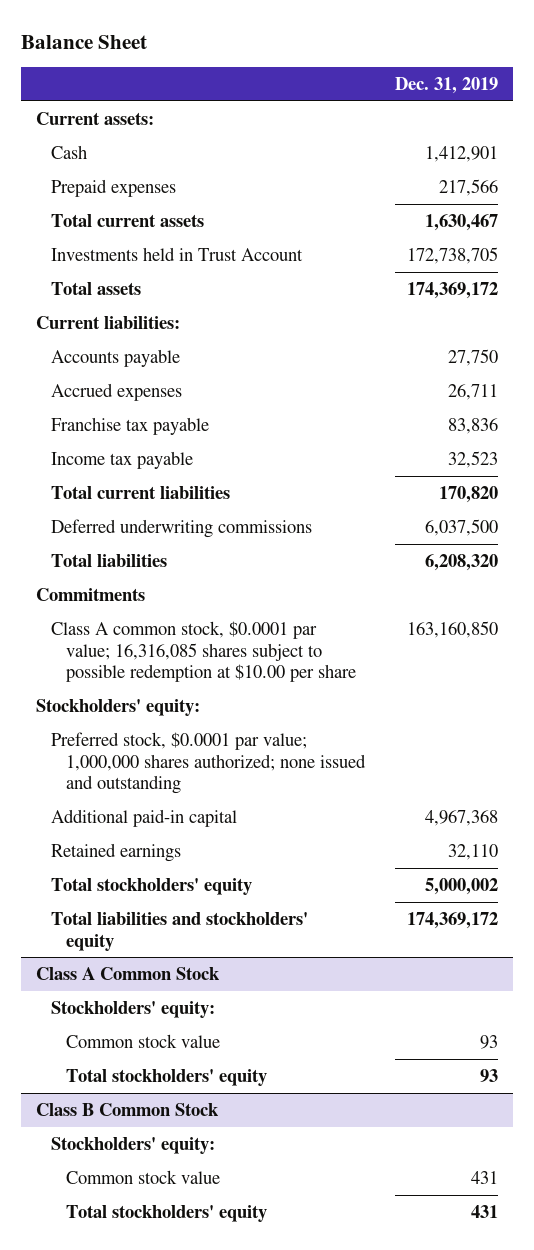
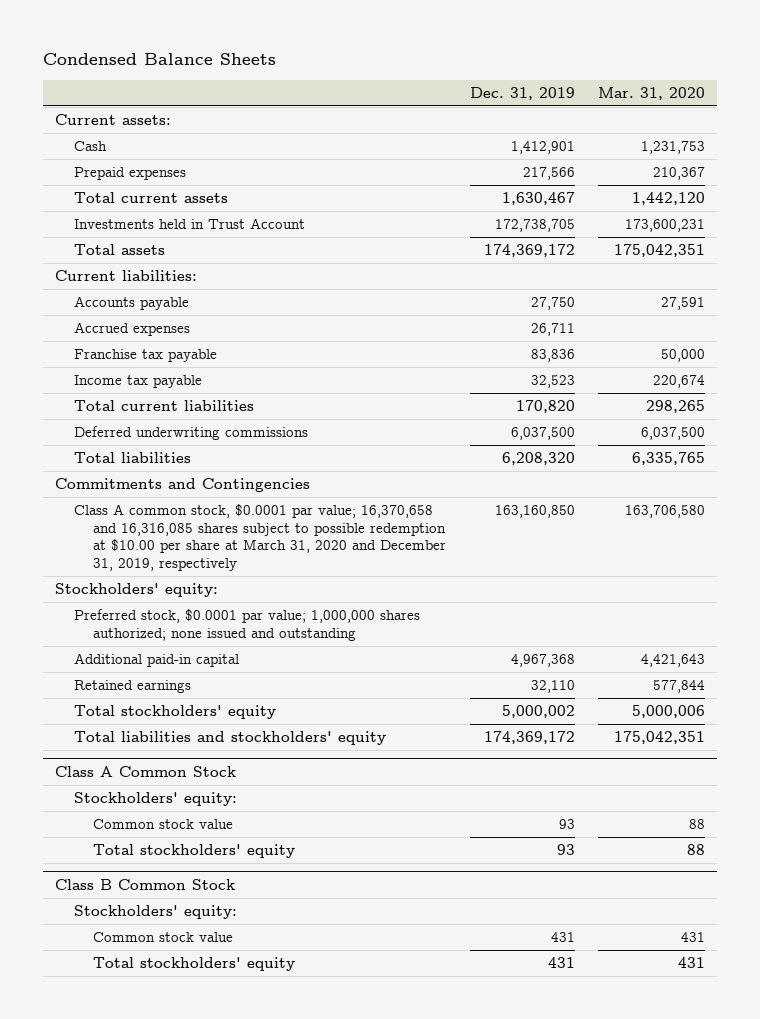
- Balance Sheet
+ Condensed Balance Sheets
- | Dec. 31, 2019
+ | Dec. 31, 2019 | Mar. 31, 2020
- Commitments
- Class A common stock, $0.0001 par value; 16,316,085 shares subject to possible redemption at $10.00 per share | 163,160,850
+ Commitments and Contingencies
+ Class A common stock, $0.0001 par value; 16,370,658 and 16,316,085 shares subject to possible redemption at $10.00 per share at March 31, 2020 and December 31, 2019, respectively | 163,160,850 | 163,706,580

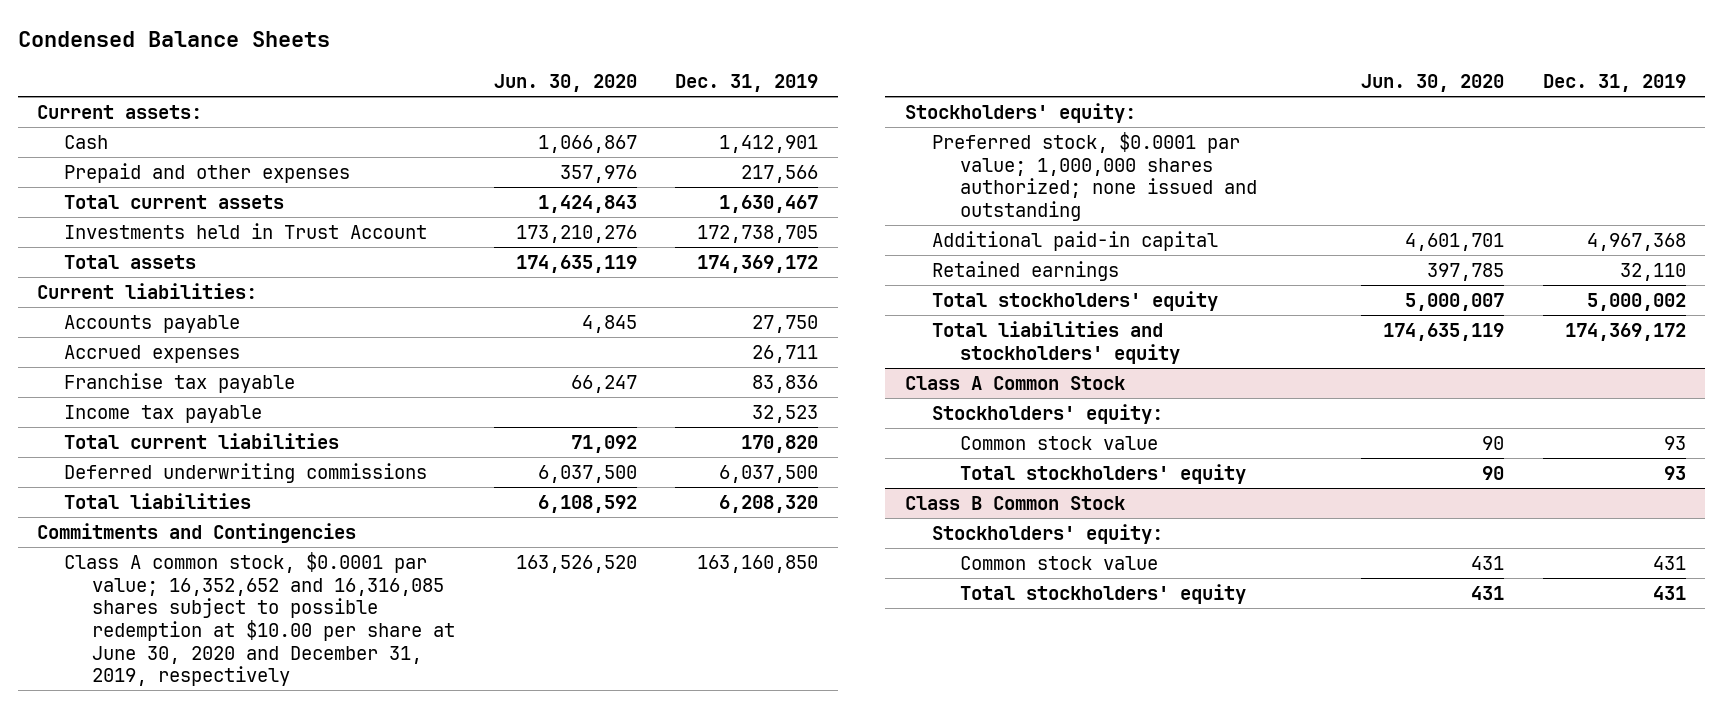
- | Dec. 31, 2019 | Mar. 31, 2020
+ | Jun. 30, 2020 | Dec. 31, 2019
- Prepaid expenses | 217,566 | 210,367
+ Prepaid and other expenses | 357,976 | 217,566
- Class A common stock, $0.0001 par value; 16,370,658 and 16,316,085 shares subject to possible redemption at $10.00 per share at March 31, 2020 and December 31, 2019, respectively | 163,160,850 | 163,706,580
+ Class A common stock, $0.0001 par value; 16,352,652 and 16,316,085 shares subject to possible redemption at $10.00 per share at June 30, 2020 and December 31, 2019, respectively | 163,526,520 | 163,160,850

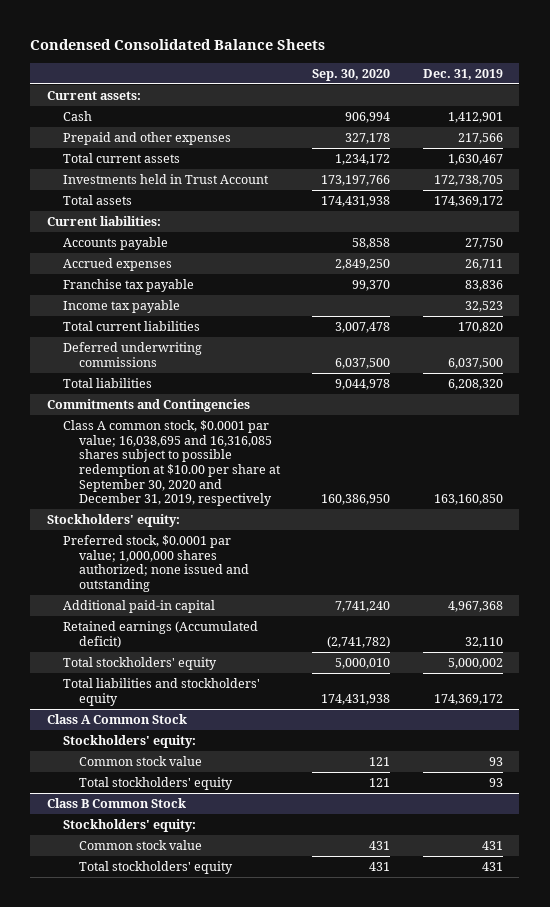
- Condensed Balance Sheets
+ Condensed Consolidated Balance Sheets
- | Jun. 30, 2020 | Dec. 31, 2019
+ | Sep. 30, 2020 | Dec. 31, 2019
- Class A common stock, $0.0001 par value; 16,352,652 and 16,316,085 shares subject to possible redemption at $10.00 per share at June 30, 2020 and December 31, 2019, respectively | 163,526,520 | 163,160,850
+ Class A common stock, $0.0001 par value; 16,038,695 and 16,316,085 shares subject to possible redemption at $10.00 per share at September 30, 2020 and December 31, 2019, respectively | 160,386,950 | 163,160,850
- Preferred stock, $0.0001 par value; 1,000,000 shares authorized; none issued and outstanding
+ Preferred stock, $0.0001 par value; 1,000,000 shares authorized; none issued and outstanding
- Retained earnings | 397,785 | 32,110
+ Retained earnings (Accumulated deficit) | (2,741,782) | 32,110

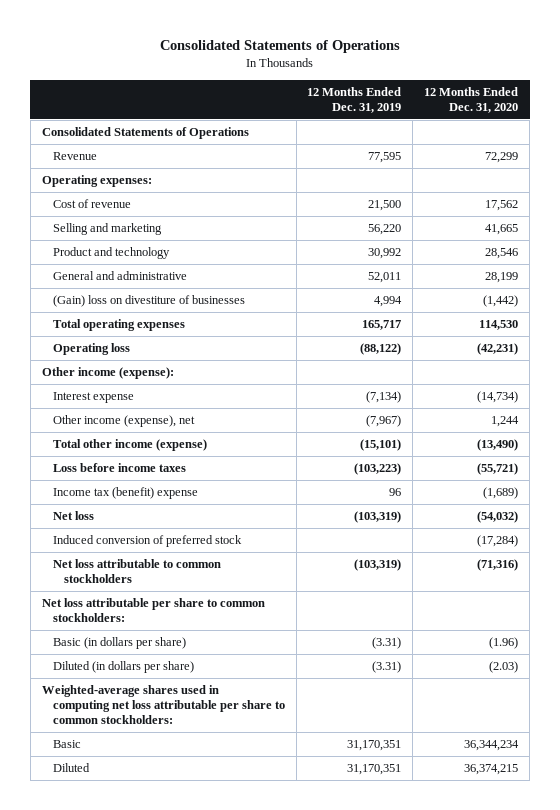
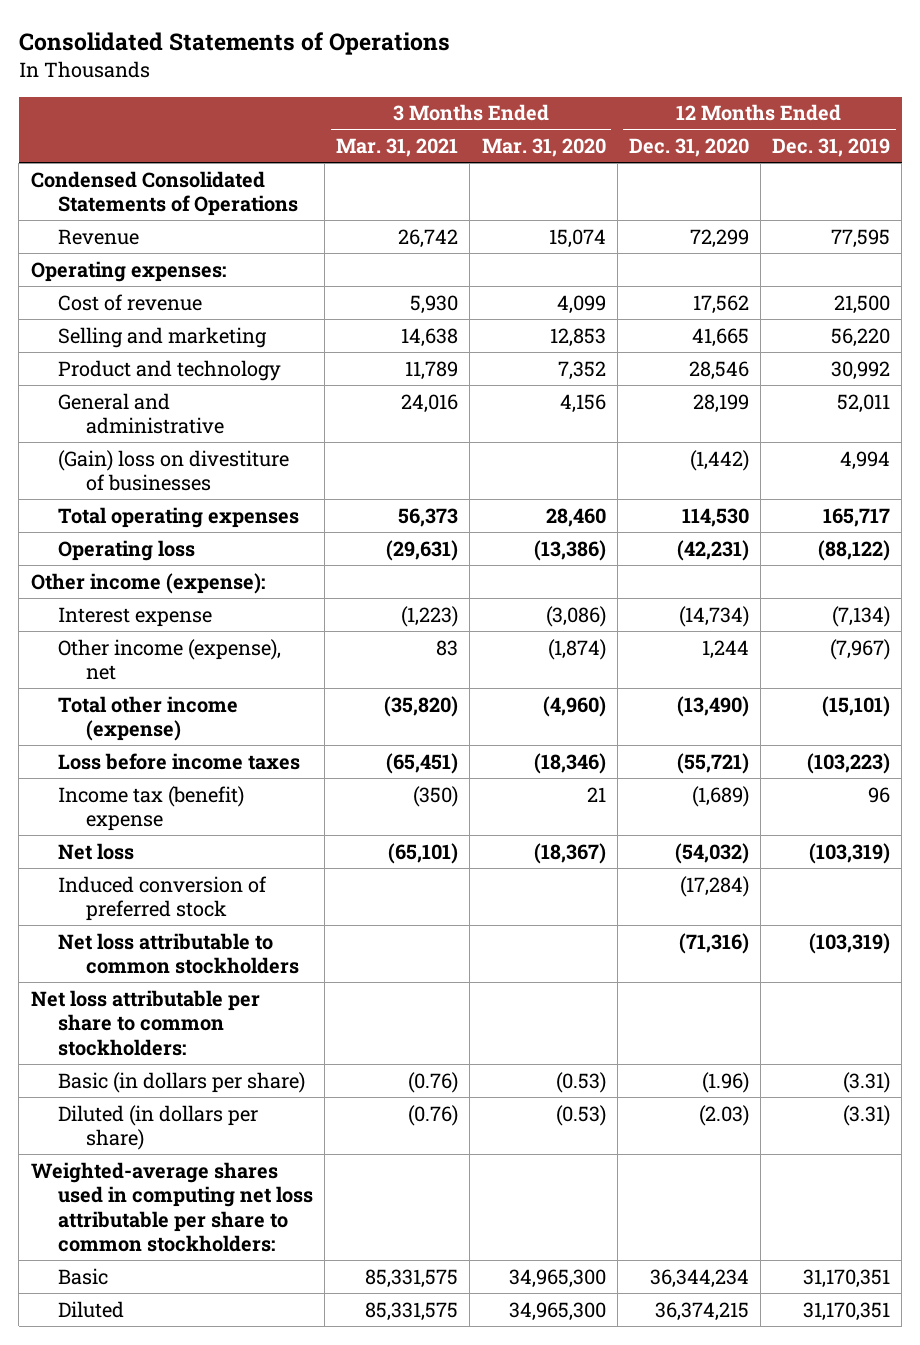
- | 12 Months Ended Dec. 31, 2019 | 12 Months Ended Dec. 31, 2020
+ | 3 Months Ended Mar. 31, 2021 | 3 Months Ended Mar. 31, 2020 | 12 Months Ended Dec. 31, 2020 | 12 Months Ended Dec. 31, 2019
- Consolidated Statements of Operations
+ Condensed Consolidated Statements of Operations

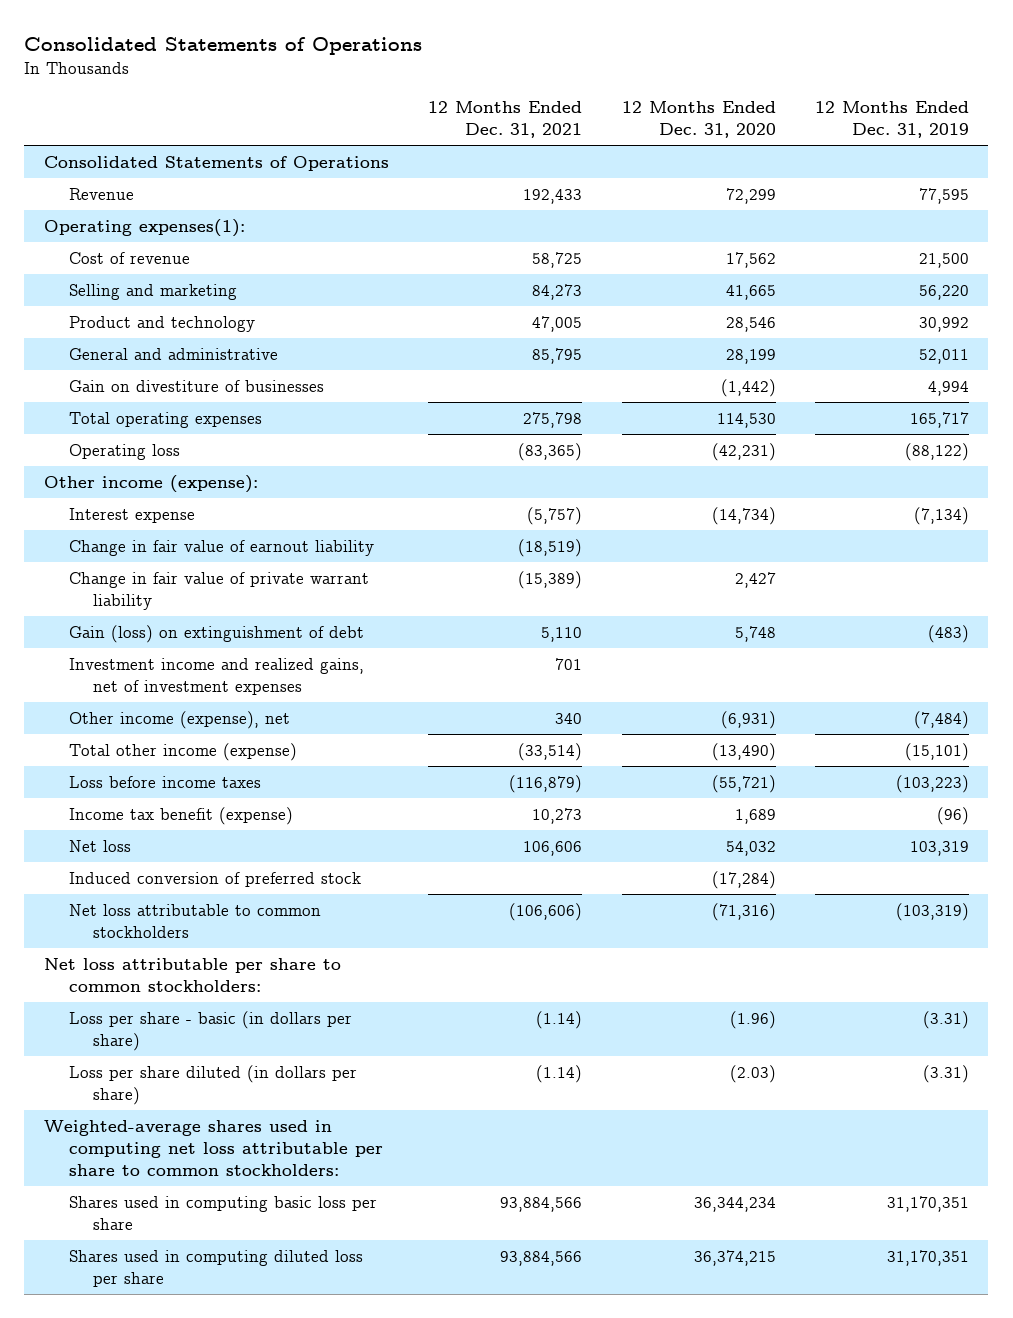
- | 3 Months Ended Mar. 31, 2021 | 3 Months Ended Mar. 31, 2020 | 12 Months Ended Dec. 31, 2020 | 12 Months Ended Dec. 31, 2019
+ | 12 Months Ended Dec. 31, 2021 | 12 Months Ended Dec. 31, 2020 | 12 Months Ended Dec. 31, 2019
- Condensed Consolidated Statements of Operations
+ Consolidated Statements of Operations
- Operating expenses:
+ Operating expenses(1):
- (Gain) loss on divestiture of businesses | | | (1,442) | 4,994
+ Gain on divestiture of businesses | | (1,442) | 4,994
- Other income (expense), net | 83 | (1,874) | 1,244 | (7,967)
+ Change in fair value of earnout liability | (18,519) | |
+ Change in fair value of private warrant liability | (15,389) | 2,427 |
+ Gain (loss) on extinguishment of debt | 5,110 | 5,748 | (483)
+ Investment income and realized gains, net of investment expenses | 701 | |
+ Other income (expense), net | 340 | (6,931) | (7,484)
- Income tax (benefit) expense | (350) | 21 | (1,689) | 96
- Net loss | (65,101) | (18,367) | (54,032) | (103,319)
+ Income tax benefit (expense) | 10,273 | 1,689 | (96)
+ Net loss | 106,606 | 54,032 | 103,319
- Basic (in dollars per share) | (0.76) | (0.53) | (1.96) | (3.31)
- Diluted (in dollars per share) | (0.76) | (0.53) | (2.03) | (3.31)
+ Loss per share - basic (in dollars per share) | (1.14) | (1.96) | (3.31)
+ Loss per share diluted (in dollars per share) | (1.14) | (2.03) | (3.31)
- Basic | 85,331,575 | 34,965,300 | 36,344,234 | 31,170,351
- Diluted | 85,331,575 | 34,965,300 | 36,374,215 | 31,170,351
+ Shares used in computing basic loss per share | 93,884,566 | 36,344,234 | 31,170,351
+ Shares used in computing diluted loss per share | 93,884,566 | 36,374,215 | 31,170,351

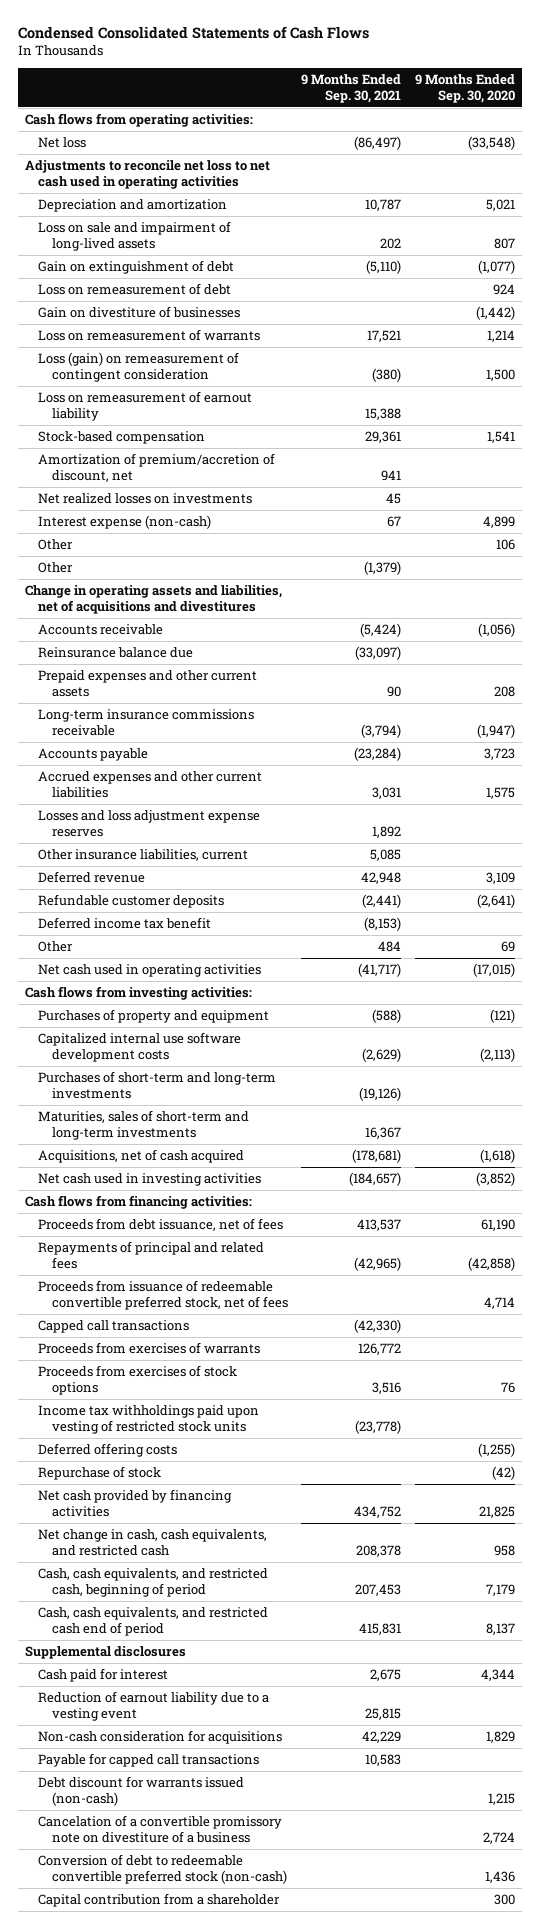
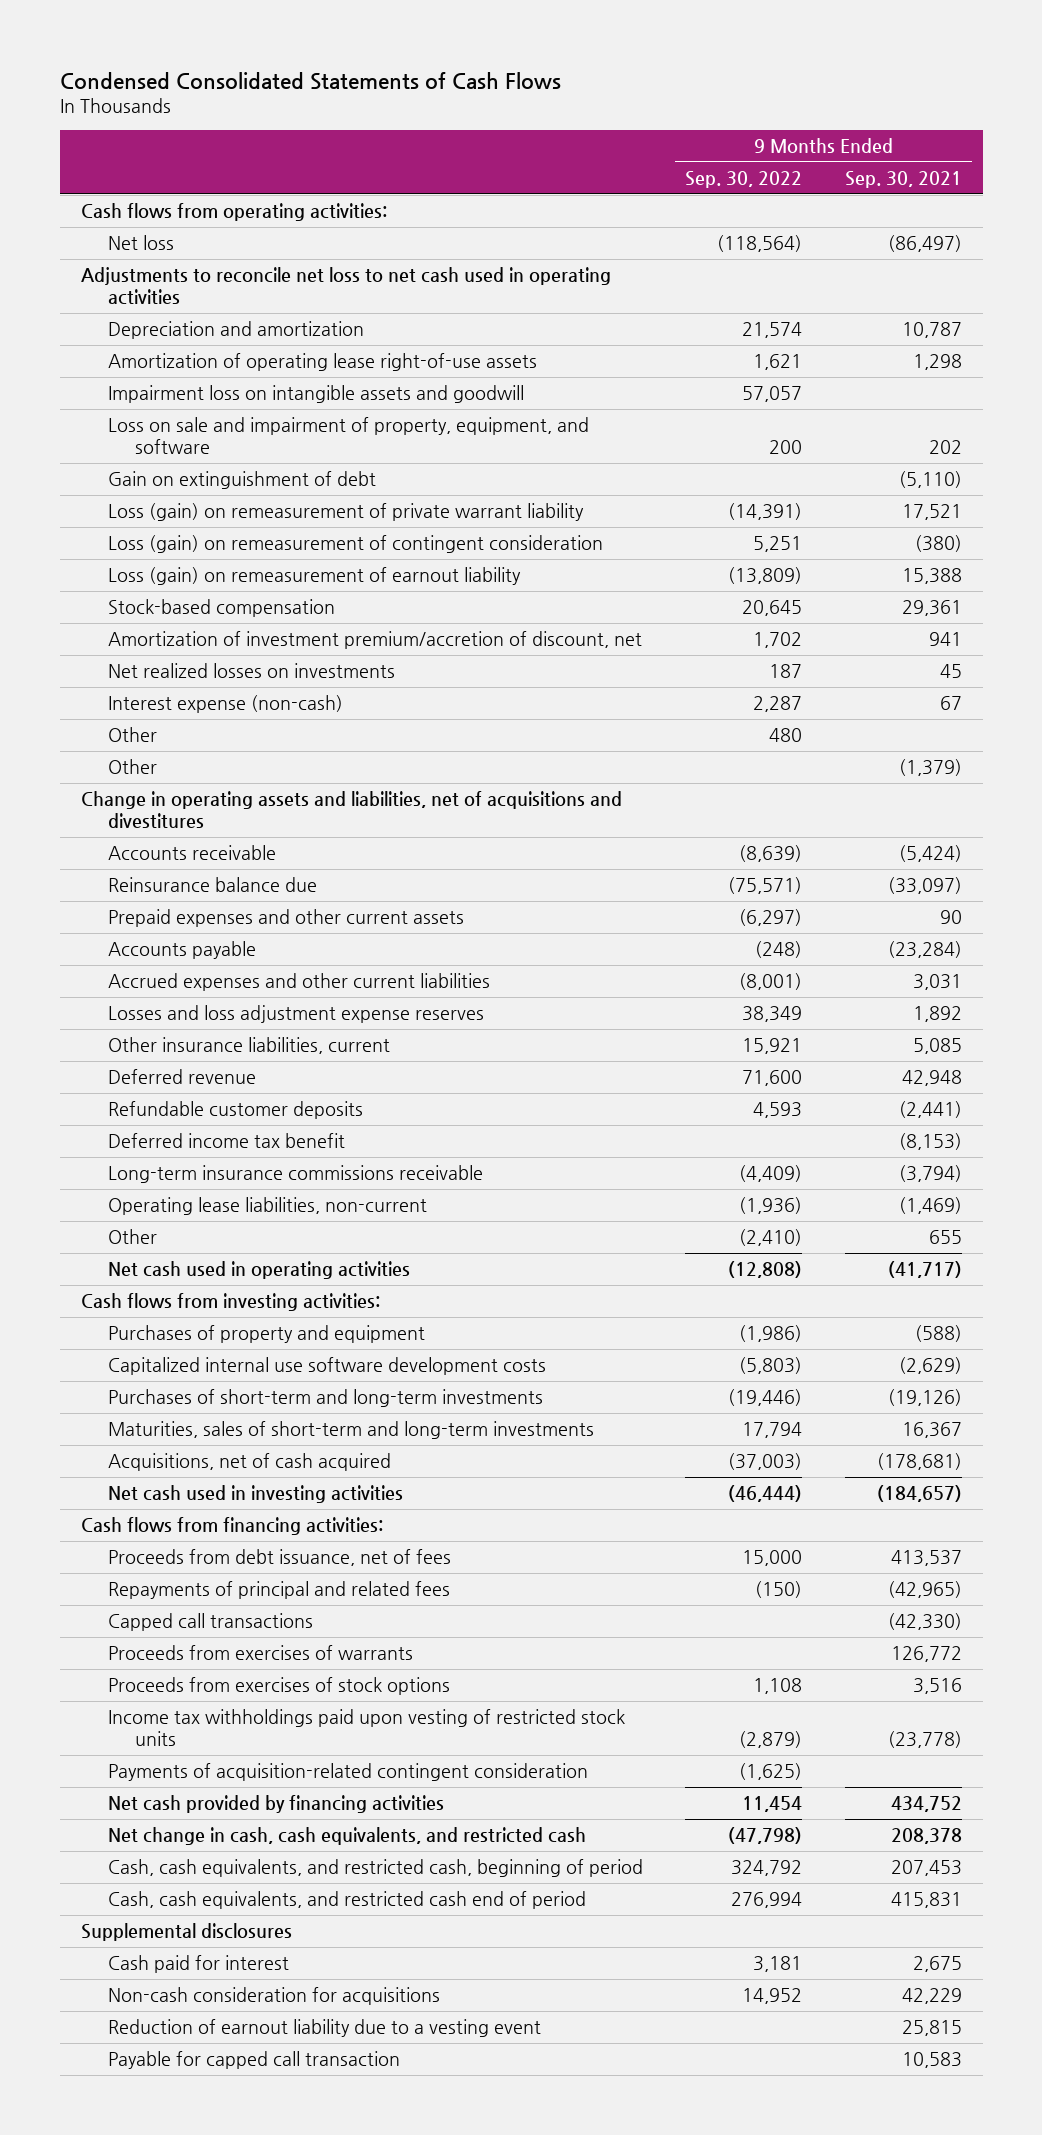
- | 9 Months Ended Sep. 30, 2021 | 9 Months Ended Sep. 30, 2020
+ | 9 Months Ended Sep. 30, 2022 | 9 Months Ended Sep. 30, 2021
- Loss on sale and impairment of long-lived assets | 202 | 807
+ Amortization of operating lease right-of-use assets | 1,621 | 1,298
+ Impairment loss on intangible assets and goodwill | 57,057 |
+ Loss on sale and impairment of property, equipment, and software | 200 | 202
- Loss on remeasurement of debt | | 924
- Gain on divestiture of businesses | | (1,442)
- Loss on remeasurement of warrants | 17,521 | 1,214
+ Loss (gain) on remeasurement of private warrant liability | (14,391) | 17,521
- Loss on remeasurement of earnout liability | 15,388 |
+ Loss (gain) on remeasurement of earnout liability | (13,809) | 15,388
- Amortization of premium/accretion of discount, net | 941 |
+ Amortization of investment premium/accretion of discount, net | 1,702 | 941
- Other | 484 | 69
moved down: Long-term insurance commissions receivable | (4,409) | (3,794)
+ Operating lease liabilities, non-current | (1,936) | (1,469)
+ Other | (2,410) | 655
- Proceeds from issuance of redeemable convertible preferred stock, net of fees | | 4,714
- Deferred offering costs | | (1,255)
- Repurchase of stock | | (42)
+ Payments of acquisition-related contingent consideration | (1,625) |
- Payable for capped call transactions | 10,583 |
- Debt discount for warrants issued (non-cash) | | 1,215
- Cancelation of a convertible promissory note on divestiture of a business | | 2,724
- Conversion of debt to redeemable convertible preferred stock (non-cash) | | 1,436
- Capital contribution from a shareholder | | 300
moved down: Reduction of earnout liability due to a vesting event | | 25,815
+ Payable for capped call transaction | | 10,583

